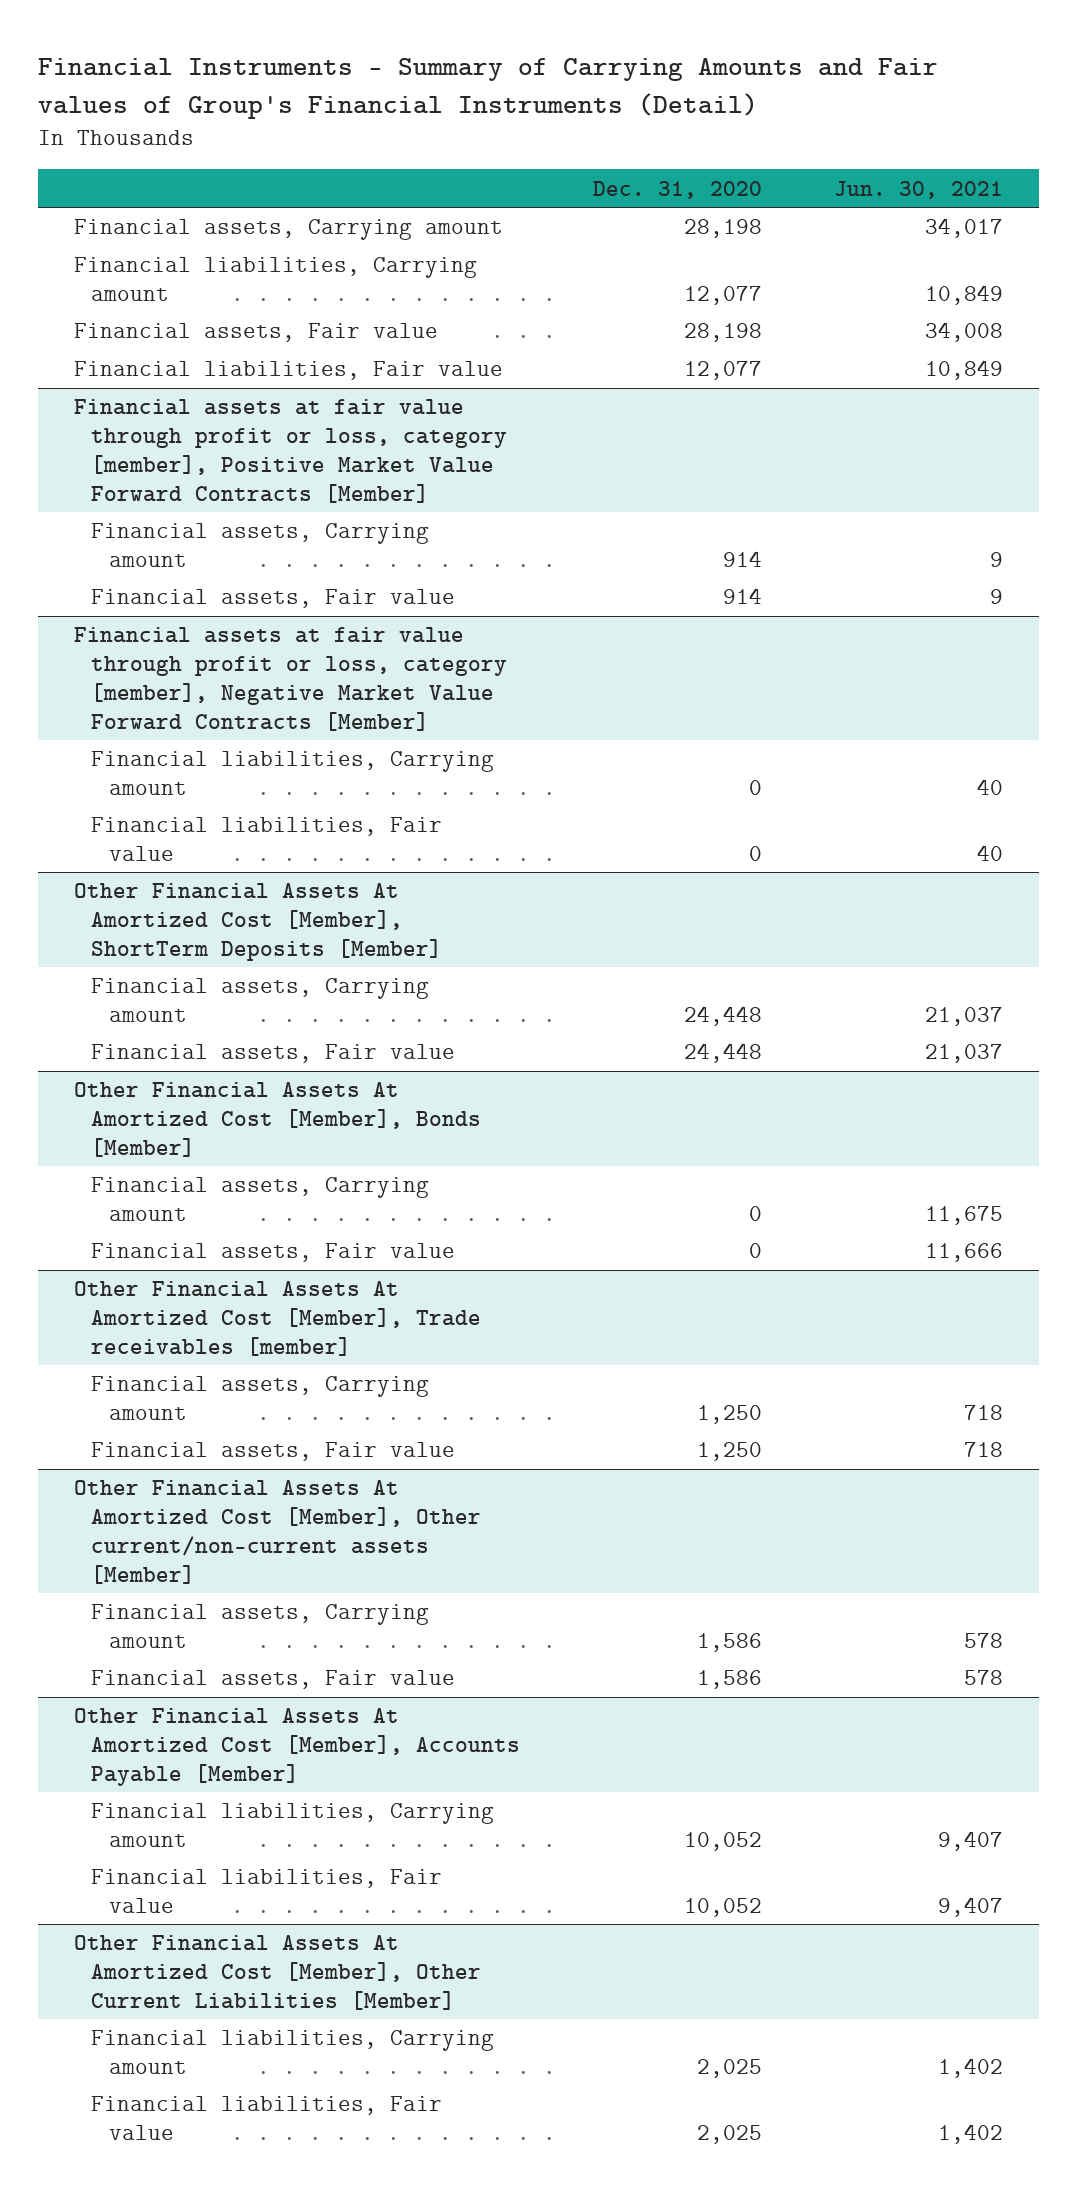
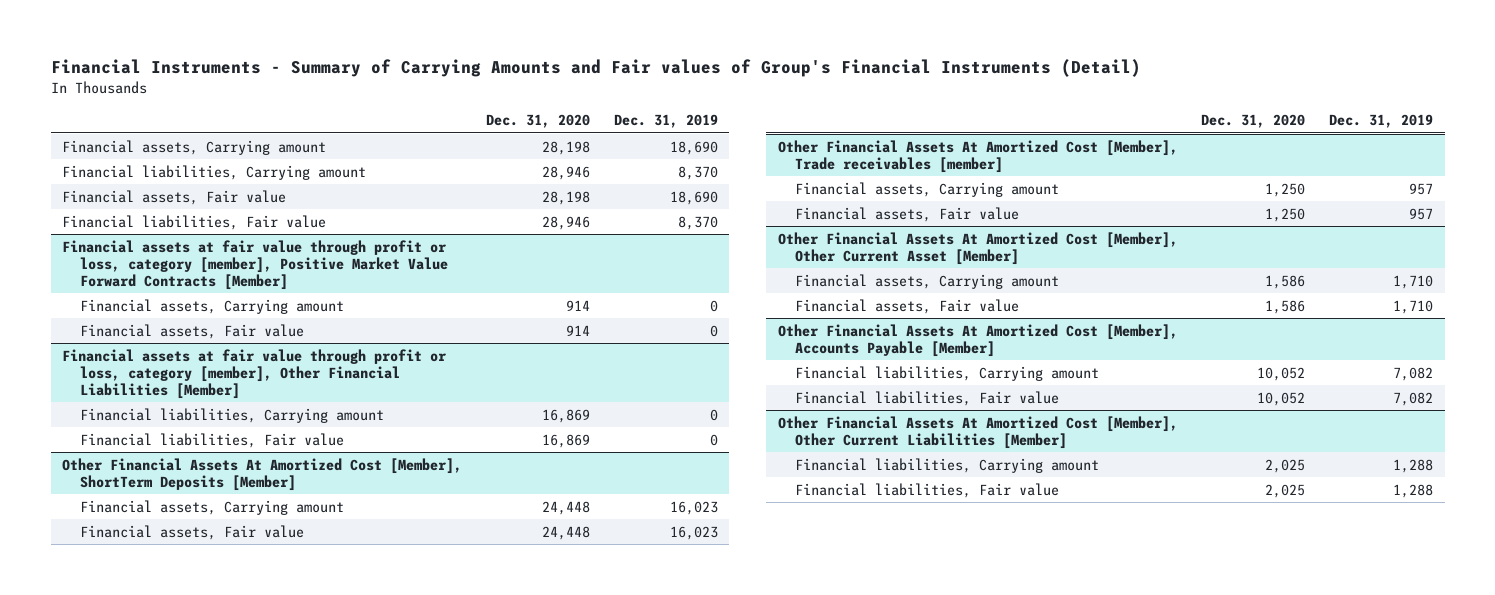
- | Dec. 31, 2020 | Jun. 30, 2021
+ | Dec. 31, 2020 | Dec. 31, 2019
- Financial liabilities, Carrying amount | 12,077 | 10,849
+ Financial liabilities, Carrying amount | 28,946 | 8,370
- Financial liabilities, Fair value | 12,077 | 10,849
+ Financial liabilities, Fair value | 28,946 | 8,370
- Financial assets at fair value through profit or loss, category [member], Negative Market Value Forward Contracts [Member]
- Financial liabilities, Carrying amount | 0 | 40
- Financial liabilities, Fair value | 0 | 40
+ Financial assets at fair value through profit or loss, category [member], Other Financial Liabilities [Member]
+ Financial liabilities, Carrying amount | 16,869 | 0
+ Financial liabilities, Fair value | 16,869 | 0
- Other Financial Assets At Amortized Cost [Member], Bonds [Member]
- Financial assets, Carrying amount | 0 | 11,675
- Financial assets, Fair value | 0 | 11,666
- Other Financial Assets At Amortized Cost [Member], Other current/non-current assets [Member]
+ Other Financial Assets At Amortized Cost [Member], Other Current Asset [Member]

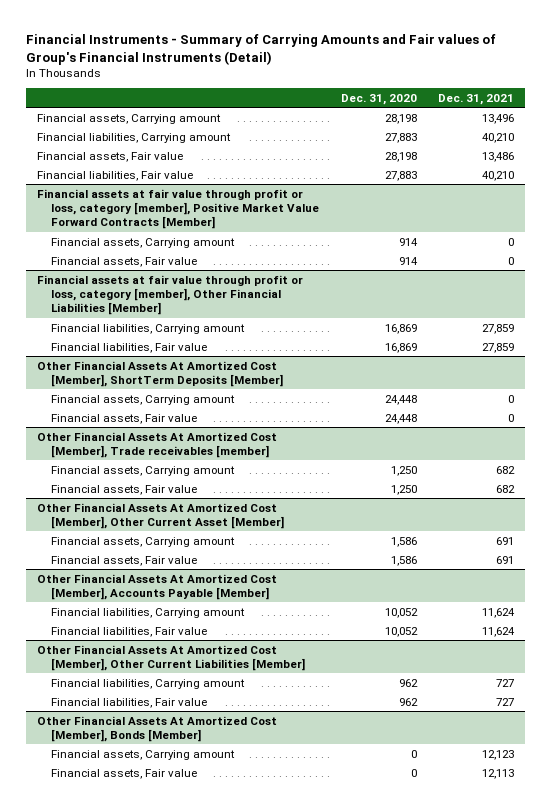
- | Dec. 31, 2020 | Dec. 31, 2019
+ | Dec. 31, 2020 | Dec. 31, 2021
- Financial liabilities, Carrying amount | 28,946 | 8,370
+ Financial liabilities, Carrying amount | 27,883 | 40,210
- Financial liabilities, Fair value | 28,946 | 8,370
+ Financial liabilities, Fair value | 27,883 | 40,210
@ Other Financial Assets At Amortized Cost [Member], Other Current Liabilities [Member]
- Financial liabilities, Carrying amount | 2,025 | 1,288
- Financial liabilities, Fair value | 2,025 | 1,288
+ Financial liabilities, Carrying amount | 962 | 727
+ Financial liabilities, Fair value | 962 | 727
+ Other Financial Assets At Amortized Cost [Member], Bonds [Member]
+ Financial assets, Carrying amount | 0 | 12,123
+ Financial assets, Fair value | 0 | 12,113

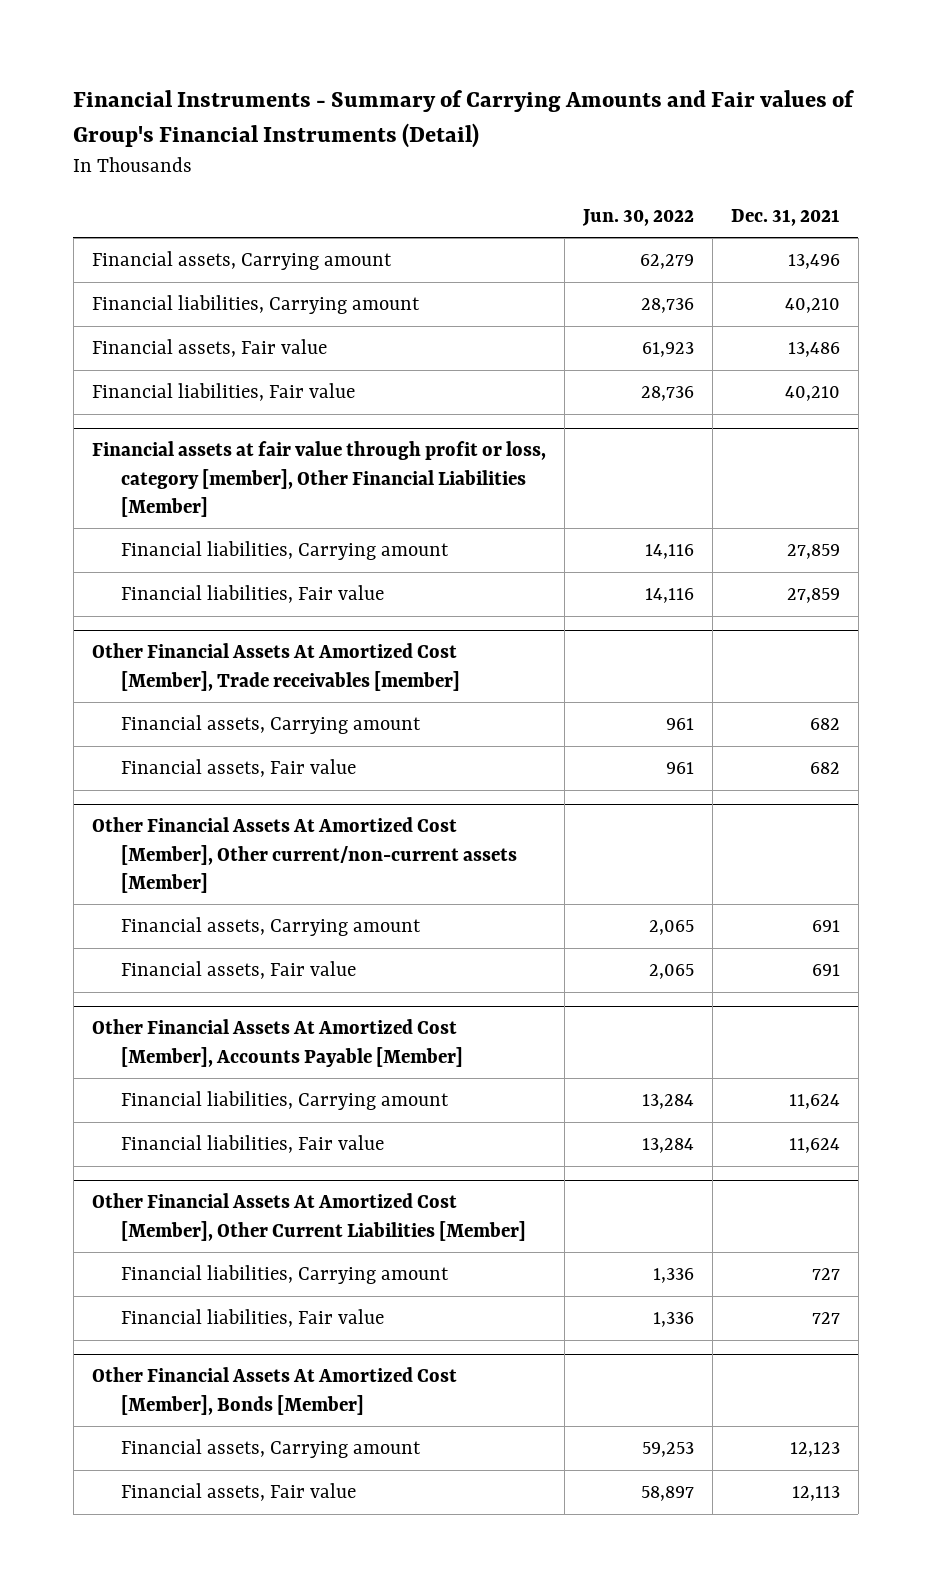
- | Dec. 31, 2020 | Dec. 31, 2021
+ | Jun. 30, 2022 | Dec. 31, 2021
- Financial assets at fair value through profit or loss, category [member], Positive Market Value Forward Contracts [Member]
- Financial assets, Carrying amount | 914 | 0
- Financial assets, Fair value | 914 | 0
- Other Financial Assets At Amortized Cost [Member], ShortTerm Deposits [Member]
- Financial assets, Carrying amount | 24,448 | 0
- Financial assets, Fair value | 24,448 | 0
- Other Financial Assets At Amortized Cost [Member], Other Current Asset [Member]
+ Other Financial Assets At Amortized Cost [Member], Other current/non-current assets [Member]

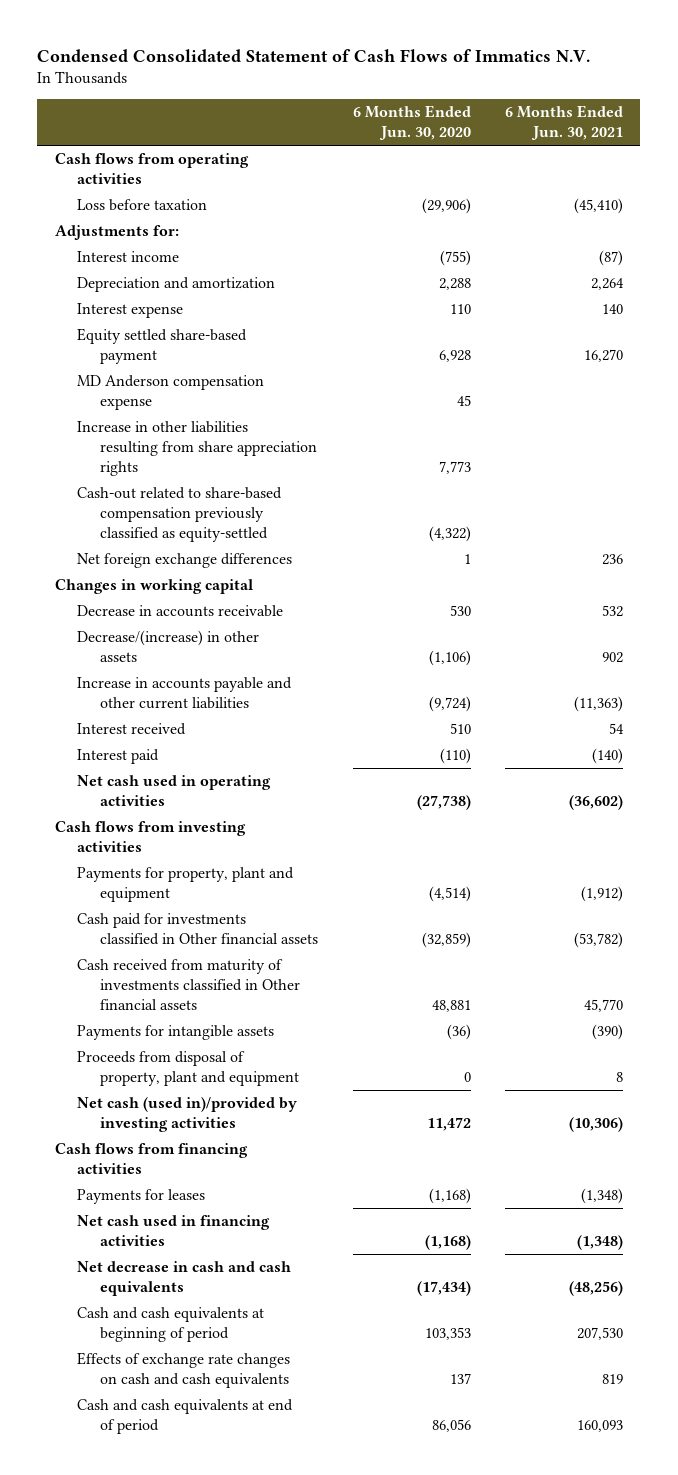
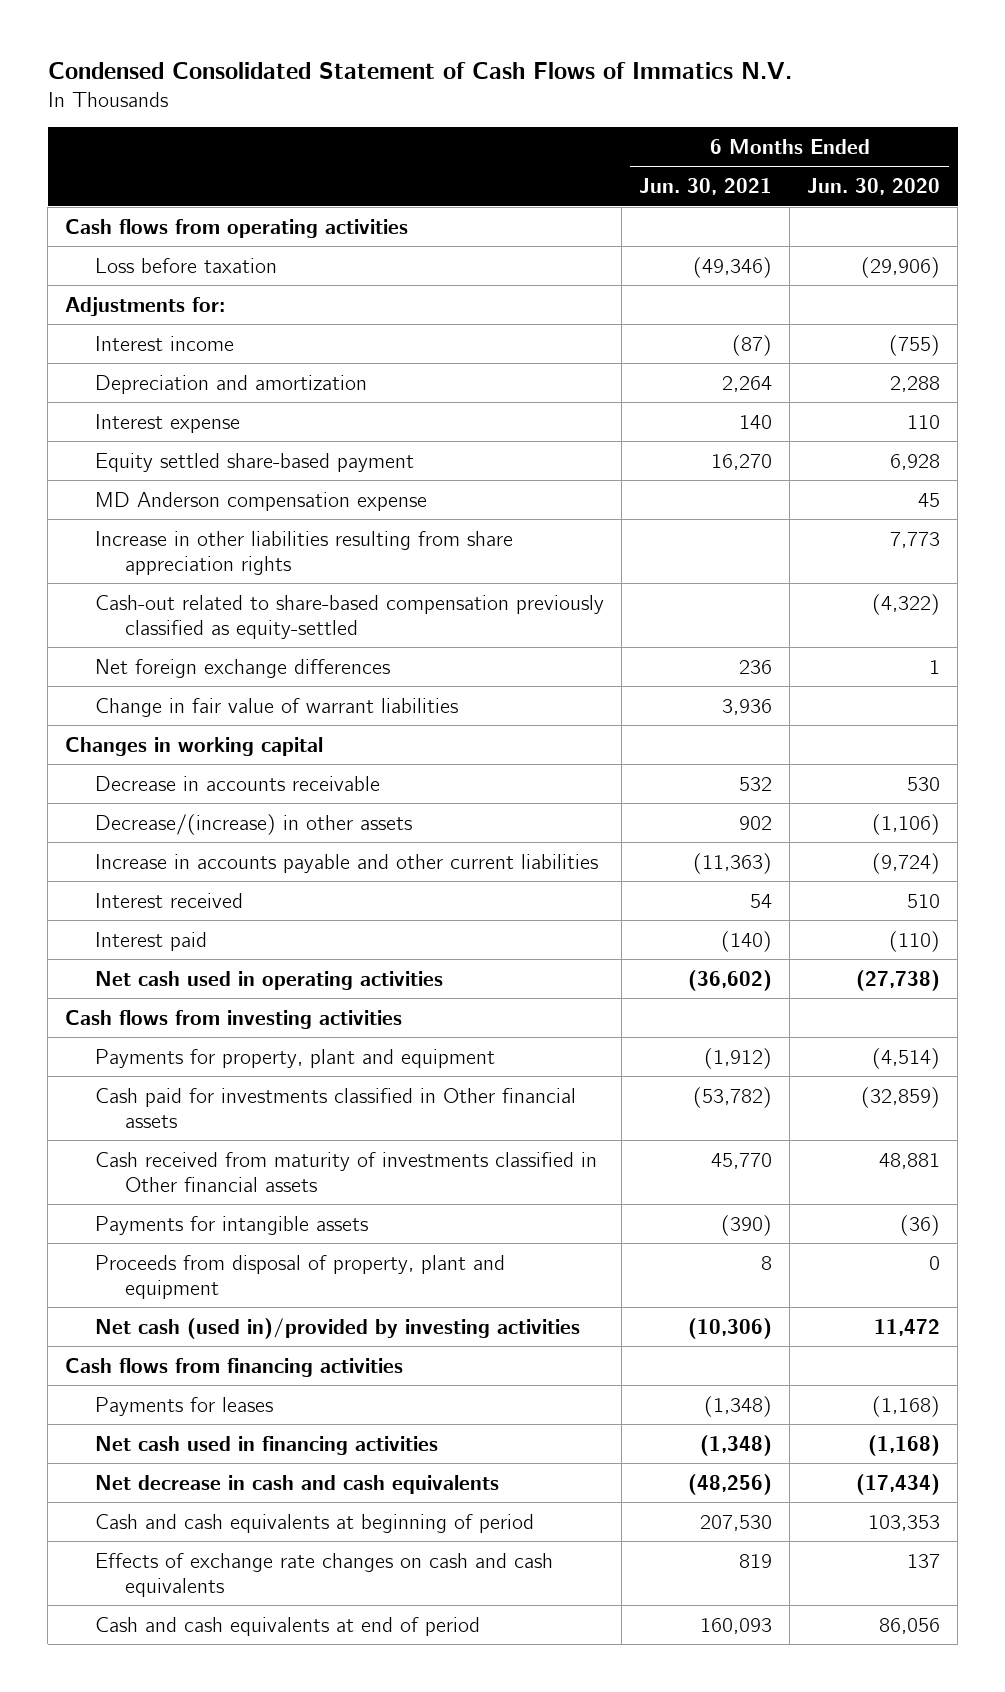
- | 6 Months Ended Jun. 30, 2020 | 6 Months Ended Jun. 30, 2021
+ | 6 Months Ended Jun. 30, 2021 | 6 Months Ended Jun. 30, 2020
- Loss before taxation | (29,906) | (45,410)
+ Loss before taxation | (49,346) | (29,906)
+ Change in fair value of warrant liabilities | 3,936 |

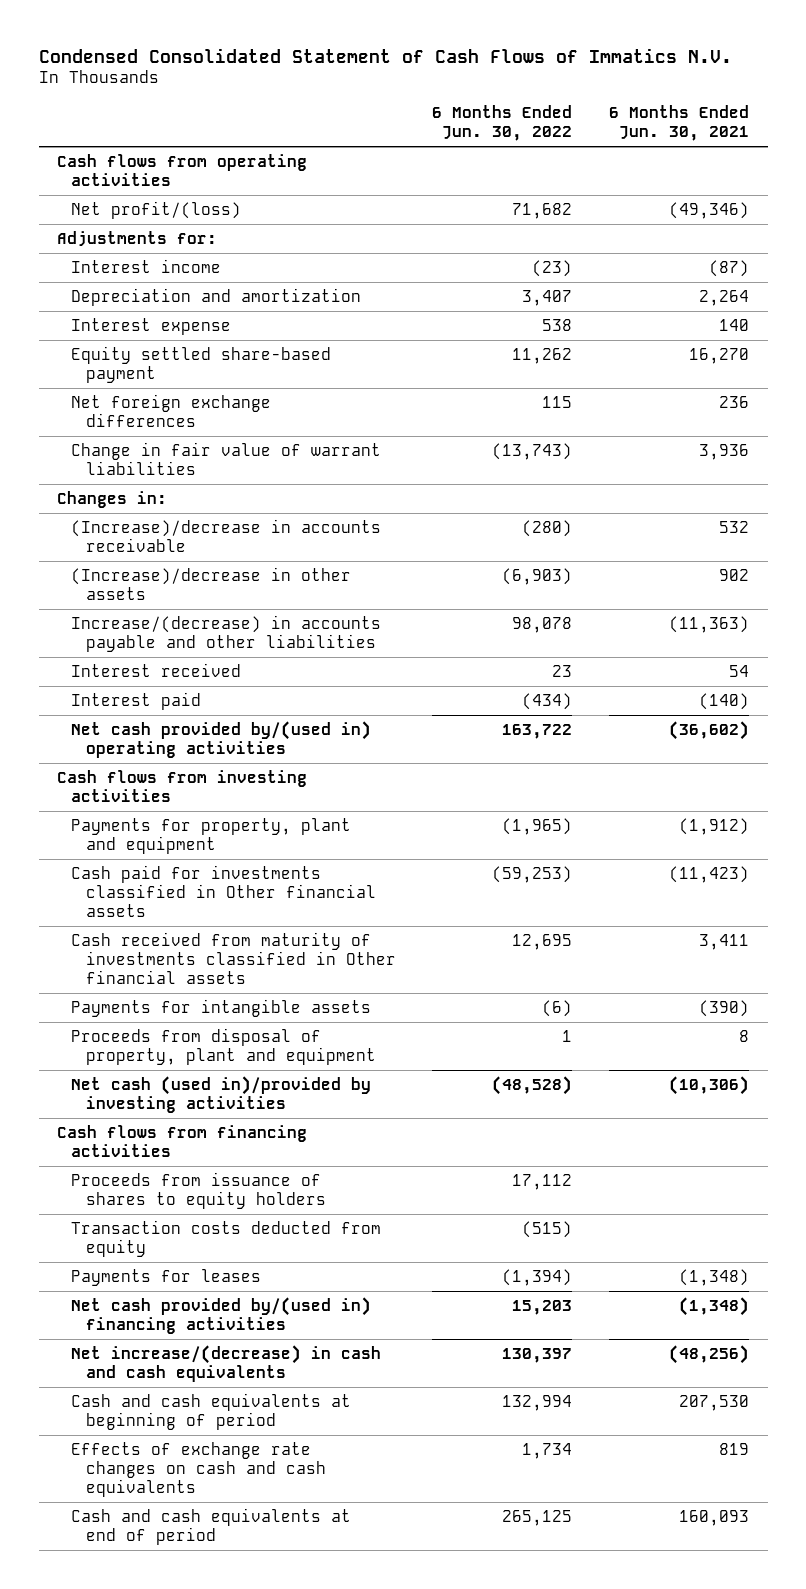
- | 6 Months Ended Jun. 30, 2021 | 6 Months Ended Jun. 30, 2020
+ | 6 Months Ended Jun. 30, 2022 | 6 Months Ended Jun. 30, 2021
- Loss before taxation | (49,346) | (29,906)
+ Net profit/(loss) | 71,682 | (49,346)
- MD Anderson compensation expense | | 45
- Increase in other liabilities resulting from share appreciation rights | | 7,773
- Cash-out related to share-based compensation previously classified as equity-settled | | (4,322)
- Changes in working capital
- Decrease in accounts receivable | 532 | 530
- Decrease/(increase) in other assets | 902 | (1,106)
- Increase in accounts payable and other current liabilities | (11,363) | (9,724)
+ Changes in:
+ (Increase)/decrease in accounts receivable | (280) | 532
+ (Increase)/decrease in other assets | (6,903) | 902
+ Increase/(decrease) in accounts payable and other liabilities | 98,078 | (11,363)
- Net cash used in operating activities | (36,602) | (27,738)
+ Net cash provided by/(used in) operating activities | 163,722 | (36,602)
- Cash paid for investments classified in Other financial assets | (53,782) | (32,859)
- Cash received from maturity of investments classified in Other financial assets | 45,770 | 48,881
+ Cash paid for investments classified in Other financial assets | (59,253) | (11,423)
+ Cash received from maturity of investments classified in Other financial assets | 12,695 | 3,411
+ Proceeds from issuance of shares to equity holders | 17,112 |
+ Transaction costs deducted from equity | (515) |
- Net cash used in financing activities | (1,348) | (1,168)
- Net decrease in cash and cash equivalents | (48,256) | (17,434)
+ Net cash provided by/(used in) financing activities | 15,203 | (1,348)
+ Net increase/(decrease) in cash and cash equivalents | 130,397 | (48,256)

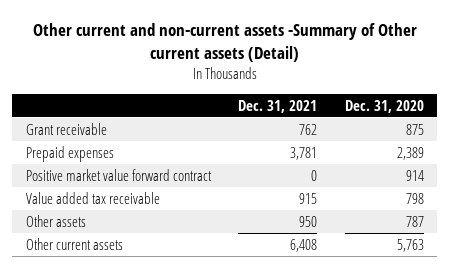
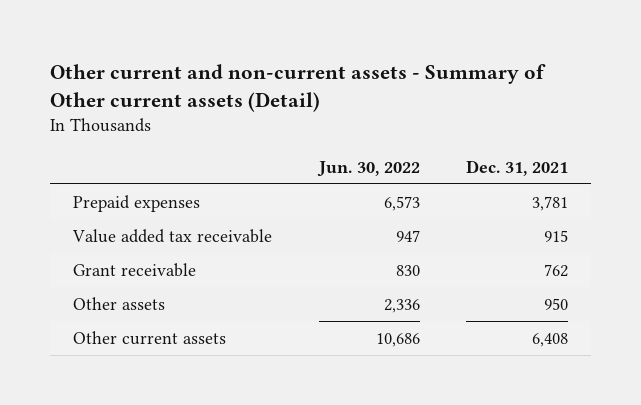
- Other current and non-current assets -Summary of Other current assets (Detail)
+ Other current and non-current assets - Summary of Other current assets (Detail)
- | Dec. 31, 2021 | Dec. 31, 2020
+ | Jun. 30, 2022 | Dec. 31, 2021
- Positive market value forward contract | 0 | 914
moved down: Grant receivable | 830 | 762

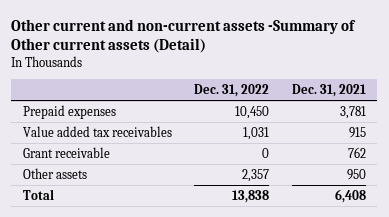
- Other current and non-current assets - Summary of Other current assets (Detail)
+ Other current and non-current assets -Summary of Other current assets (Detail)
- | Jun. 30, 2022 | Dec. 31, 2021
+ | Dec. 31, 2022 | Dec. 31, 2021
- Value added tax receivable | 947 | 915
+ Value added tax receivables | 1,031 | 915
- Other current assets | 10,686 | 6,408
+ Total | 13,838 | 6,408

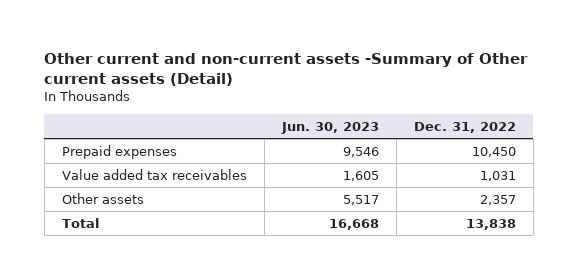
- | Dec. 31, 2022 | Dec. 31, 2021
+ | Jun. 30, 2023 | Dec. 31, 2022
- Grant receivable | 0 | 762

